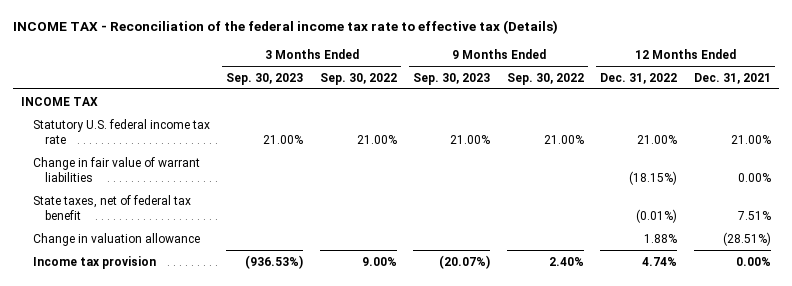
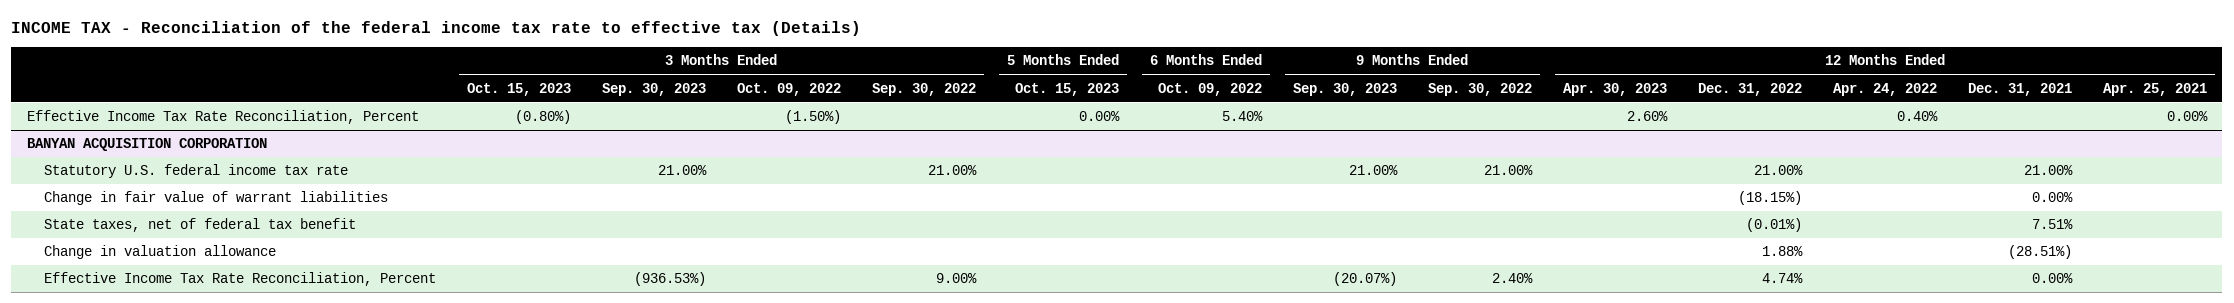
- | 3 Months Ended Sep. 30, 2023 | 3 Months Ended Sep. 30, 2022 | 9 Months Ended Sep. 30, 2023 | 9 Months Ended Sep. 30, 2022 | 12 Months Ended Dec. 31, 2022 | 12 Months Ended Dec. 31, 2021
+ | 3 Months Ended Oct. 15, 2023 | 3 Months Ended Sep. 30, 2023 | 3 Months Ended Oct. 09, 2022 | 3 Months Ended Sep. 30, 2022 | 5 Months Ended Oct. 15, 2023 | 6 Months Ended Oct. 09, 2022 | 9 Months Ended Sep. 30, 2023 | 9 Months Ended Sep. 30, 2022 | 12 Months Ended Apr. 30, 2023 | 12 Months Ended Dec. 31, 2022 | 12 Months Ended Apr. 24, 2022 | 12 Months Ended Dec. 31, 2021 | 12 Months Ended Apr. 25, 2021
- INCOME TAX
+ Effective Income Tax Rate Reconciliation, Percent | (0.80%) | | (1.50%) | | 0.00% | 5.40% | | | 2.60% | | 0.40% | | 0.00%
+ BANYAN ACQUISITION CORPORATION
- Income tax provision | (936.53%) | 9.00% | (20.07%) | 2.40% | 4.74% | 0.00%
+ Effective Income Tax Rate Reconciliation, Percent | | (936.53%) | | 9.00% | | | (20.07%) | 2.40% | | 4.74% | | 0.00% |

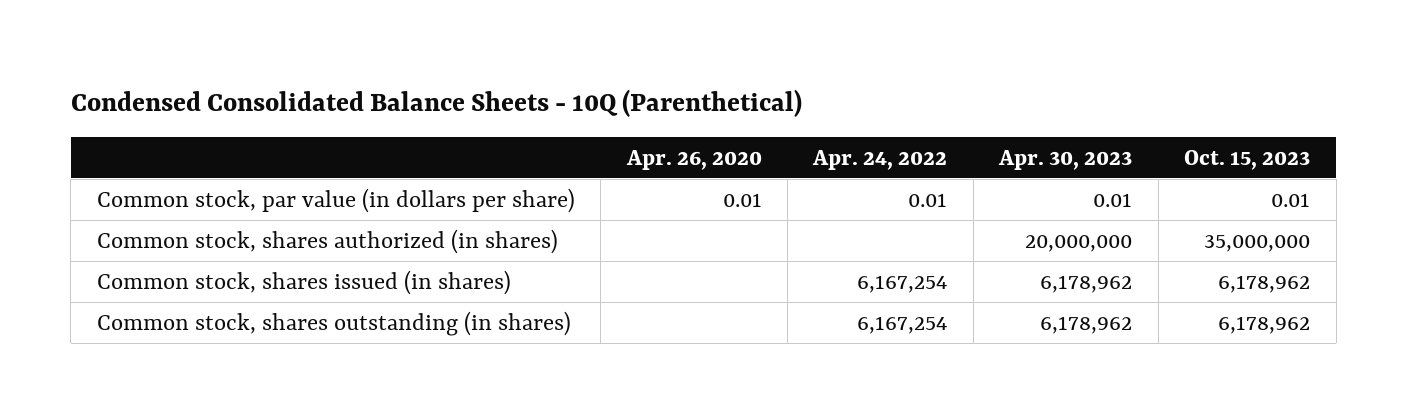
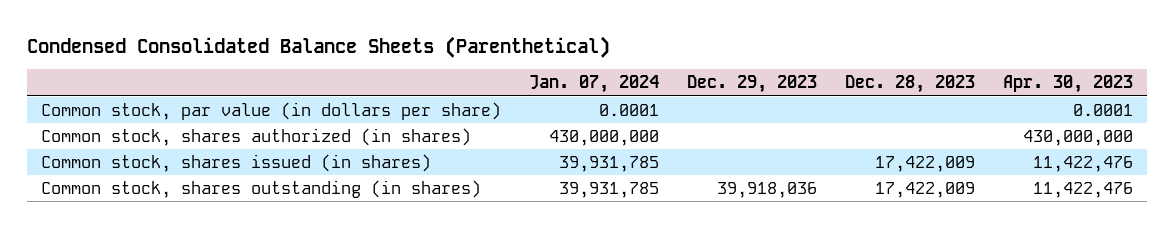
- Condensed Consolidated Balance Sheets - 10Q (Parenthetical)
+ Condensed Consolidated Balance Sheets (Parenthetical)
- | Apr. 26, 2020 | Apr. 24, 2022 | Apr. 30, 2023 | Oct. 15, 2023
+ | Jan. 07, 2024 | Dec. 29, 2023 | Dec. 28, 2023 | Apr. 30, 2023
- Common stock, par value (in dollars per share) | 0.01 | 0.01 | 0.01 | 0.01
- Common stock, shares authorized (in shares) | | | 20,000,000 | 35,000,000
- Common stock, shares issued (in shares) | | 6,167,254 | 6,178,962 | 6,178,962
- Common stock, shares outstanding (in shares) | | 6,167,254 | 6,178,962 | 6,178,962
+ Common stock, par value (in dollars per share) | 0.0001 | | | 0.0001
+ Common stock, shares authorized (in shares) | 430,000,000 | | | 430,000,000
+ Common stock, shares issued (in shares) | 39,931,785 | | 17,422,009 | 11,422,476
+ Common stock, shares outstanding (in shares) | 39,931,785 | 39,918,036 | 17,422,009 | 11,422,476

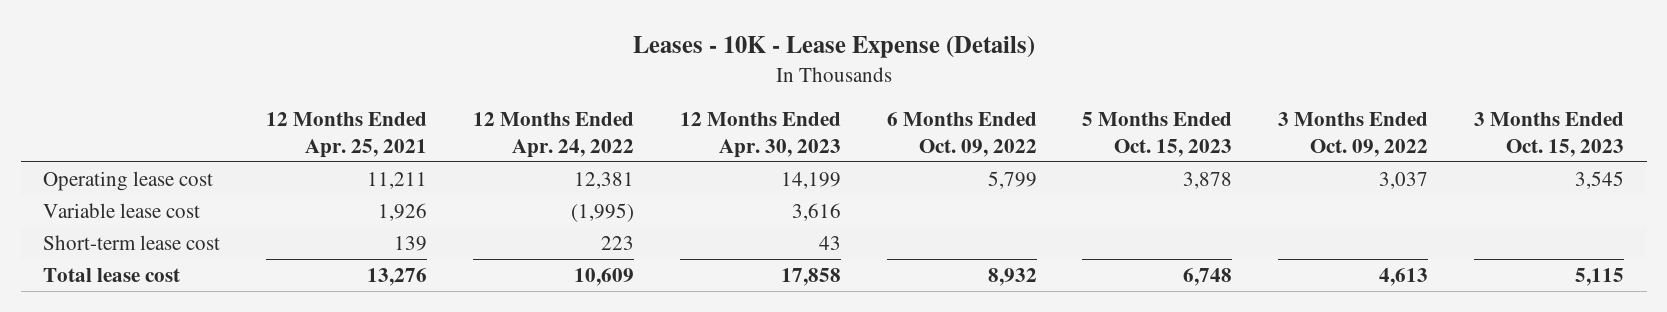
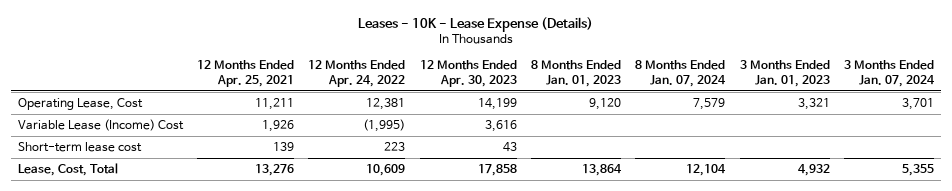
- | 12 Months Ended Apr. 25, 2021 | 12 Months Ended Apr. 24, 2022 | 12 Months Ended Apr. 30, 2023 | 6 Months Ended Oct. 09, 2022 | 5 Months Ended Oct. 15, 2023 | 3 Months Ended Oct. 09, 2022 | 3 Months Ended Oct. 15, 2023
+ | 12 Months Ended Apr. 25, 2021 | 12 Months Ended Apr. 24, 2022 | 12 Months Ended Apr. 30, 2023 | 8 Months Ended Jan. 01, 2023 | 8 Months Ended Jan. 07, 2024 | 3 Months Ended Jan. 01, 2023 | 3 Months Ended Jan. 07, 2024
- Operating lease cost | 11,211 | 12,381 | 14,199 | 5,799 | 3,878 | 3,037 | 3,545
- Variable lease cost | 1,926 | (1,995) | 3,616 | | | |
+ Operating Lease, Cost | 11,211 | 12,381 | 14,199 | 9,120 | 7,579 | 3,321 | 3,701
+ Variable Lease (Income) Cost | 1,926 | (1,995) | 3,616 | | | |
- Total lease cost | 13,276 | 10,609 | 17,858 | 8,932 | 6,748 | 4,613 | 5,115
+ Lease, Cost, Total | 13,276 | 10,609 | 17,858 | 13,864 | 12,104 | 4,932 | 5,355

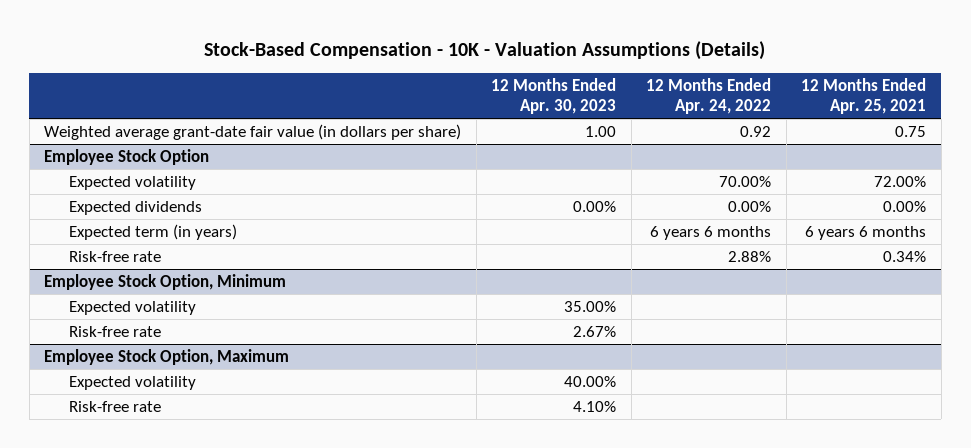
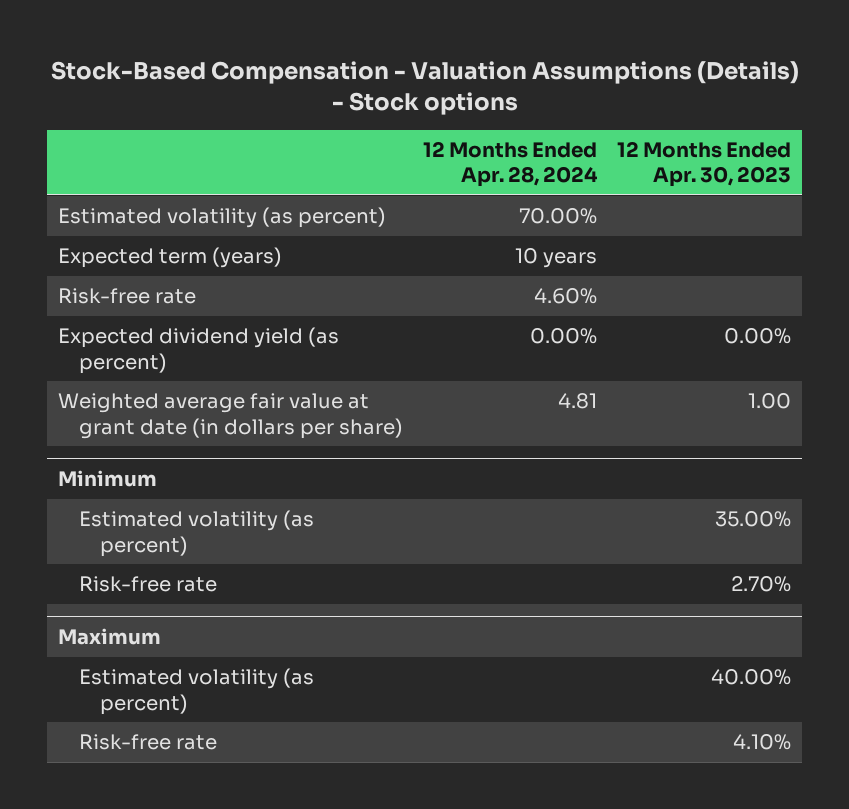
- Stock-Based Compensation - 10K - Valuation Assumptions (Details)
+ Stock-Based Compensation - Valuation Assumptions (Details) - Stock options
- | 12 Months Ended Apr. 30, 2023 | 12 Months Ended Apr. 24, 2022 | 12 Months Ended Apr. 25, 2021
+ | 12 Months Ended Apr. 28, 2024 | 12 Months Ended Apr. 30, 2023
- Weighted average grant-date fair value (in dollars per share) | 1.00 | 0.92 | 0.75
- Employee Stock Option
- Expected volatility | | 70.00% | 72.00%
- Expected dividends | 0.00% | 0.00% | 0.00%
- Expected term (in years) | | 6 years 6 months | 6 years 6 months
+ Estimated volatility (as percent) | 70.00% |
+ Expected term (years) | 10 years |
- Employee Stock Option, Minimum
- Expected volatility | 35.00% | |
- Risk-free rate | 2.67% | |
- Employee Stock Option, Maximum
- Expected volatility | 40.00% | |
+ Expected dividend yield (as percent) | 0.00% | 0.00%
+ Weighted average fair value at grant date (in dollars per share) | 4.81 | 1.00
+ Minimum
+ Estimated volatility (as percent) | | 35.00%
+ Risk-free rate | | 2.70%
+ Maximum
+ Estimated volatility (as percent) | | 40.00%

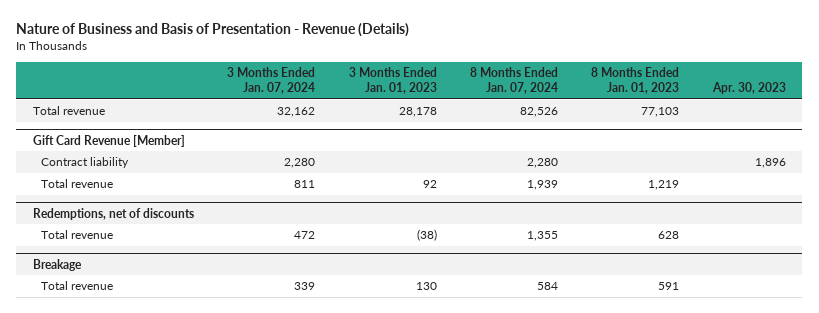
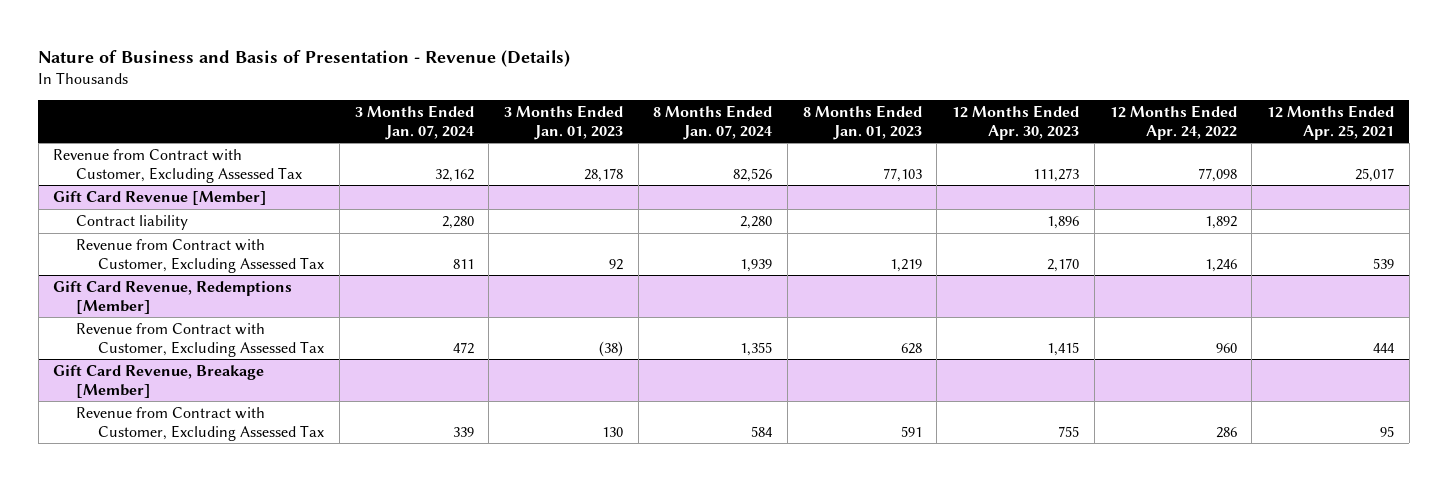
- | 3 Months Ended Jan. 07, 2024 | 3 Months Ended Jan. 01, 2023 | 8 Months Ended Jan. 07, 2024 | 8 Months Ended Jan. 01, 2023 | Apr. 30, 2023
+ | 3 Months Ended Jan. 07, 2024 | 3 Months Ended Jan. 01, 2023 | 8 Months Ended Jan. 07, 2024 | 8 Months Ended Jan. 01, 2023 | 12 Months Ended Apr. 30, 2023 | 12 Months Ended Apr. 24, 2022 | 12 Months Ended Apr. 25, 2021
- Total revenue | 32,162 | 28,178 | 82,526 | 77,103 |
+ Revenue from Contract with Customer, Excluding Assessed Tax | 32,162 | 28,178 | 82,526 | 77,103 | 111,273 | 77,098 | 25,017
@ Gift Card Revenue [Member]
- Total revenue | 811 | 92 | 1,939 | 1,219 |
- Redemptions, net of discounts
- Total revenue | 472 | (38) | 1,355 | 628 |
- Breakage
- Total revenue | 339 | 130 | 584 | 591 |
@ Gift Card Revenue [Member]
+ Revenue from Contract with Customer, Excluding Assessed Tax | 811 | 92 | 1,939 | 1,219 | 2,170 | 1,246 | 539
+ Gift Card Revenue, Redemptions [Member]
+ Revenue from Contract with Customer, Excluding Assessed Tax | 472 | (38) | 1,355 | 628 | 1,415 | 960 | 444
+ Gift Card Revenue, Breakage [Member]
+ Revenue from Contract with Customer, Excluding Assessed Tax | 339 | 130 | 584 | 591 | 755 | 286 | 95

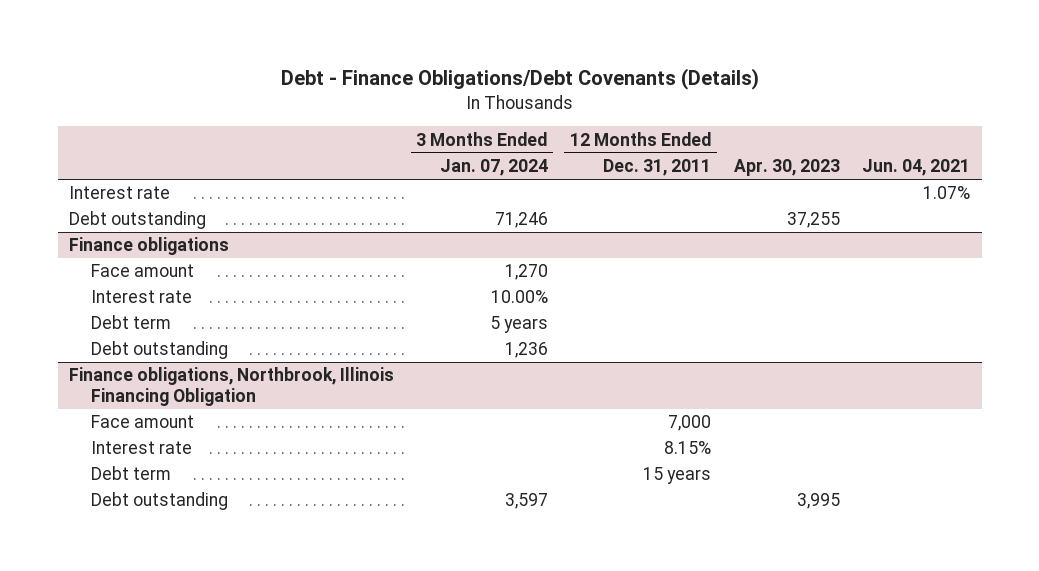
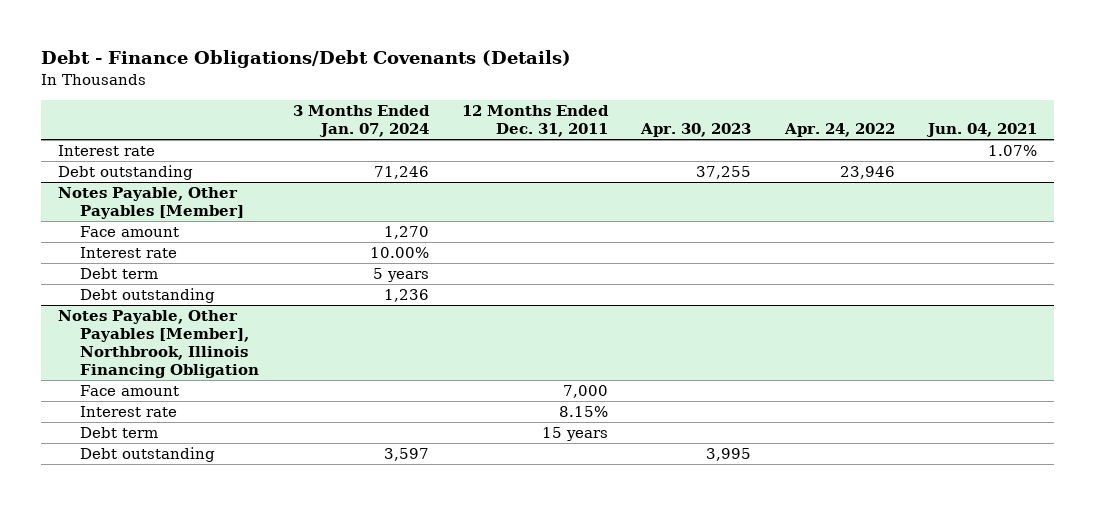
- | 3 Months Ended Jan. 07, 2024 | 12 Months Ended Dec. 31, 2011 | Apr. 30, 2023 | Jun. 04, 2021
+ | 3 Months Ended Jan. 07, 2024 | 12 Months Ended Dec. 31, 2011 | Apr. 30, 2023 | Apr. 24, 2022 | Jun. 04, 2021
- Finance obligations
+ Notes Payable, Other Payables [Member]
- Finance obligations, Northbrook, Illinois Financing Obligation
+ Notes Payable, Other Payables [Member], Northbrook, Illinois Financing Obligation

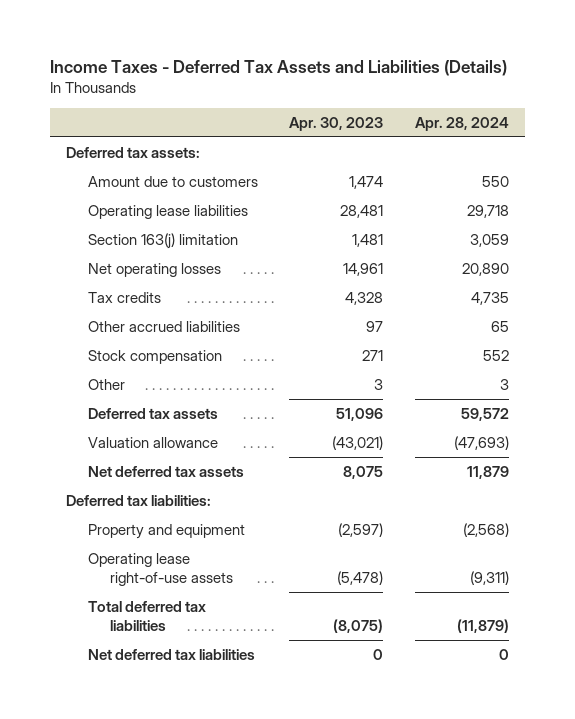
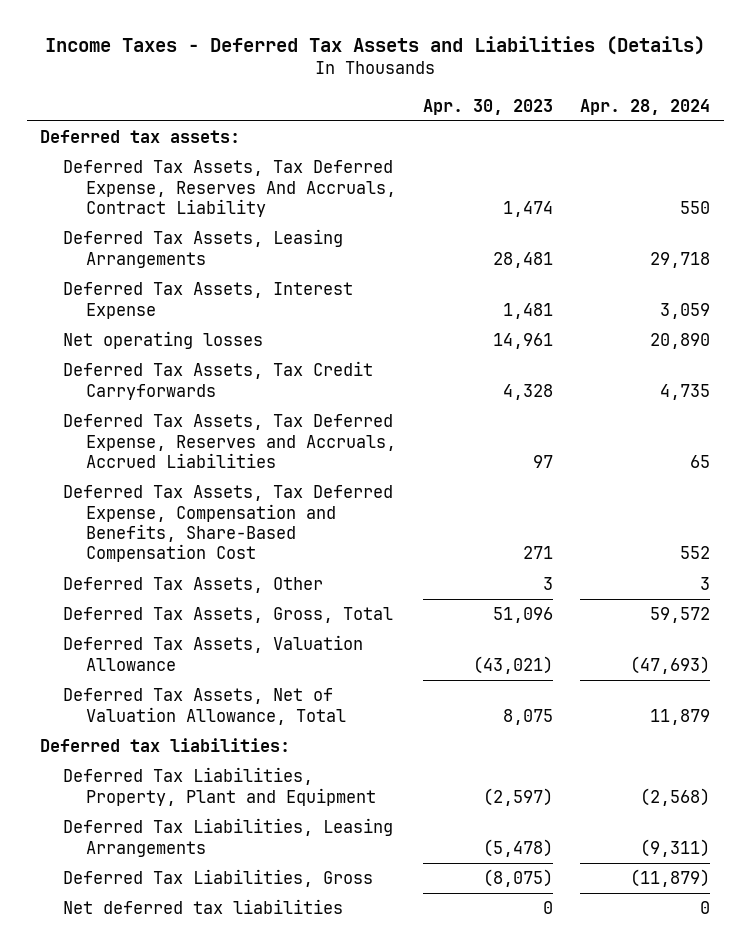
- Amount due to customers | 1,474 | 550
- Operating lease liabilities | 28,481 | 29,718
- Section 163(j) limitation | 1,481 | 3,059
+ Deferred Tax Assets, Tax Deferred Expense, Reserves And Accruals, Contract Liability | 1,474 | 550
+ Deferred Tax Assets, Leasing Arrangements | 28,481 | 29,718
+ Deferred Tax Assets, Interest Expense | 1,481 | 3,059
- Tax credits | 4,328 | 4,735
- Other accrued liabilities | 97 | 65
- Stock compensation | 271 | 552
- Other | 3 | 3
- Deferred tax assets | 51,096 | 59,572
- Valuation allowance | (43,021) | (47,693)
- Net deferred tax assets | 8,075 | 11,879
+ Deferred Tax Assets, Tax Credit Carryforwards | 4,328 | 4,735
+ Deferred Tax Assets, Tax Deferred Expense, Reserves and Accruals, Accrued Liabilities | 97 | 65
+ Deferred Tax Assets, Tax Deferred Expense, Compensation and Benefits, Share-Based Compensation Cost | 271 | 552
+ Deferred Tax Assets, Other | 3 | 3
+ Deferred Tax Assets, Gross, Total | 51,096 | 59,572
+ Deferred Tax Assets, Valuation Allowance | (43,021) | (47,693)
+ Deferred Tax Assets, Net of Valuation Allowance, Total | 8,075 | 11,879
- Property and equipment | (2,597) | (2,568)
- Operating lease right-of-use assets | (5,478) | (9,311)
- Total deferred tax liabilities | (8,075) | (11,879)
+ Deferred Tax Liabilities, Property, Plant and Equipment | (2,597) | (2,568)
+ Deferred Tax Liabilities, Leasing Arrangements | (5,478) | (9,311)
+ Deferred Tax Liabilities, Gross | (8,075) | (11,879)

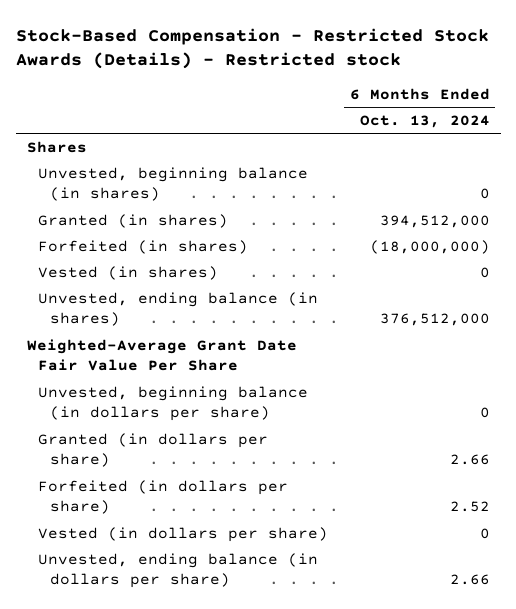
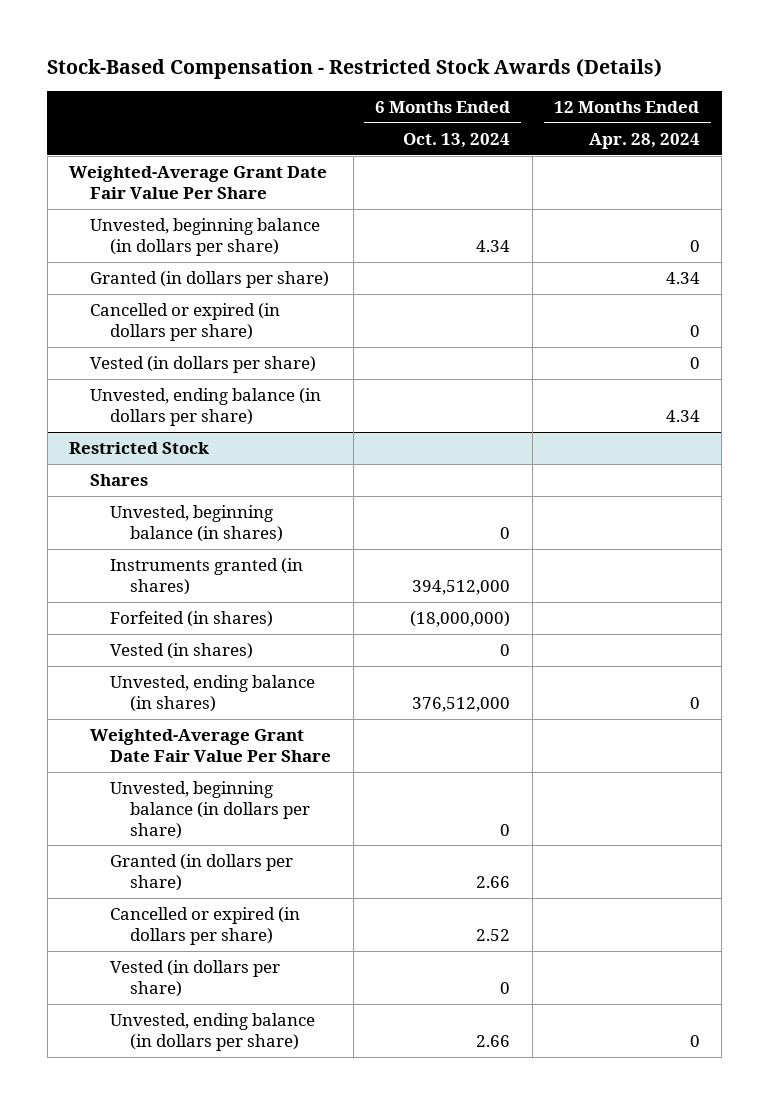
- Stock-Based Compensation - Restricted Stock Awards (Details) - Restricted stock
+ Stock-Based Compensation - Restricted Stock Awards (Details)
- | 6 Months Ended Oct. 13, 2024
+ | 6 Months Ended Oct. 13, 2024 | 12 Months Ended Apr. 28, 2024
+ Weighted-Average Grant Date Fair Value Per Share
+ Unvested, beginning balance (in dollars per share) | 4.34 | 0
+ Granted (in dollars per share) | | 4.34
+ Cancelled or expired (in dollars per share) | | 0
+ Vested (in dollars per share) | | 0
+ Unvested, ending balance (in dollars per share) | | 4.34
+ Restricted Stock
- Granted (in shares) | 394,512,000
+ Instruments granted (in shares) | 394,512,000 |
- Forfeited (in dollars per share) | 2.52
+ Cancelled or expired (in dollars per share) | 2.52 |

